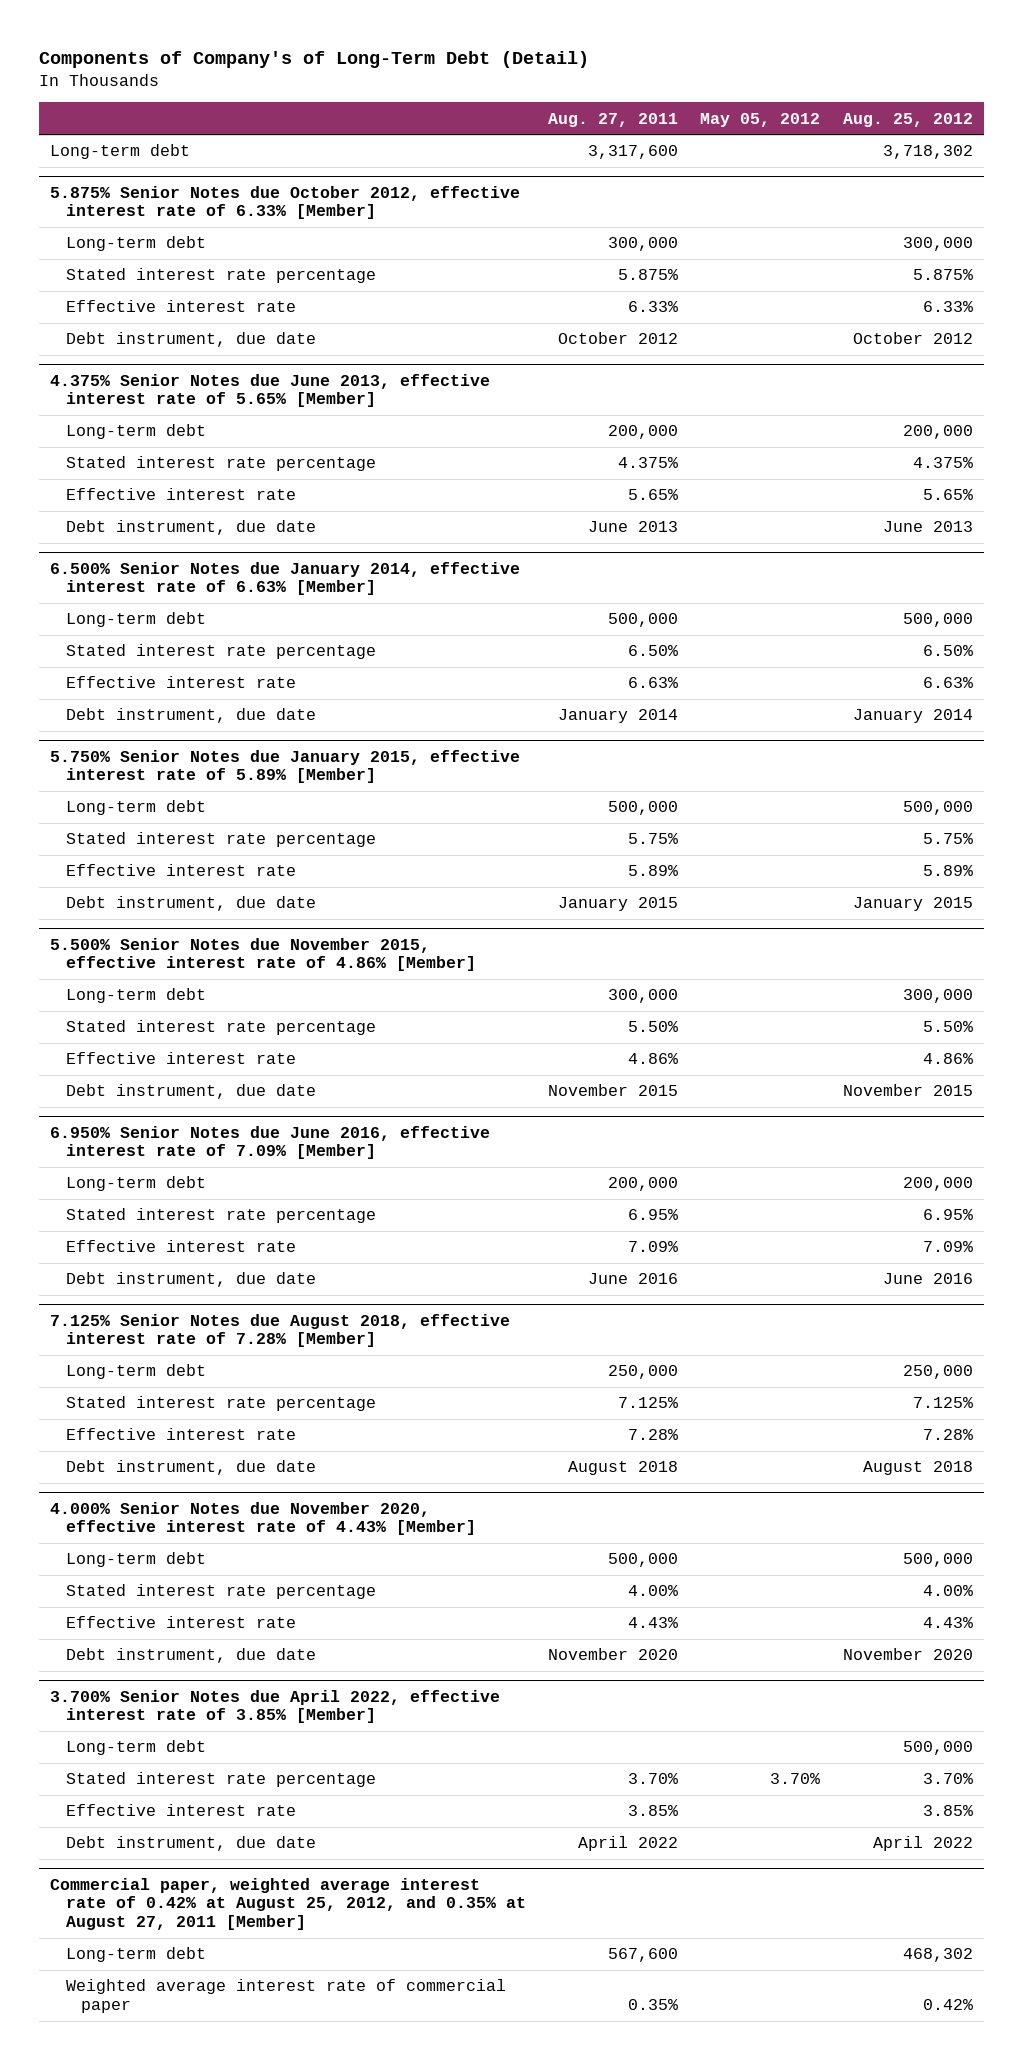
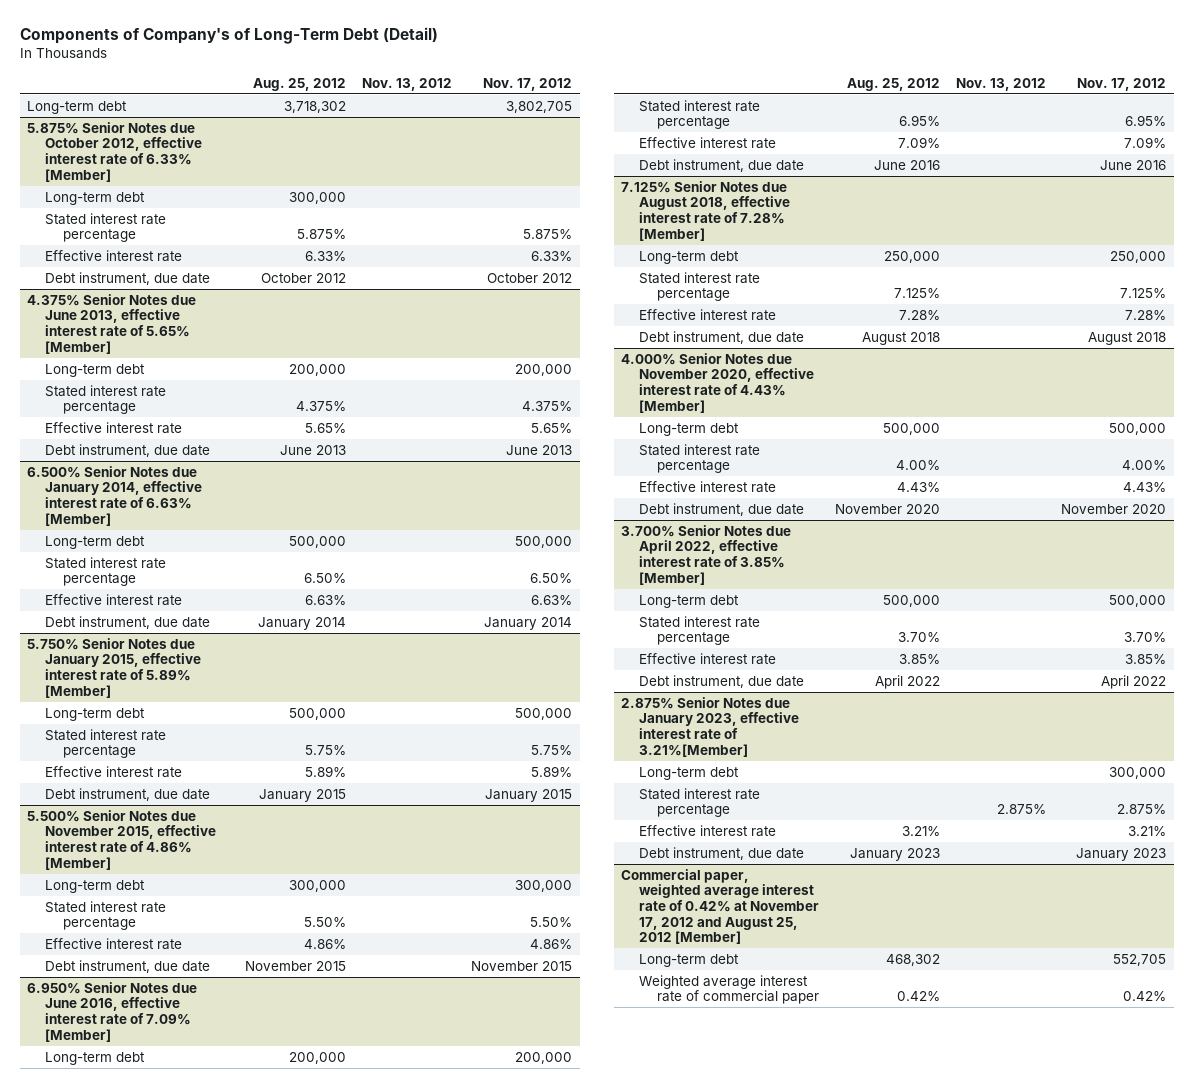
- | Aug. 27, 2011 | May 05, 2012 | Aug. 25, 2012
+ | Aug. 25, 2012 | Nov. 13, 2012 | Nov. 17, 2012
- Commercial paper, weighted average interest rate of 0.42% at August 25, 2012, and 0.35% at August 27, 2011 [Member]
+ 2.875% Senior Notes due January 2023, effective interest rate of 3.21%[Member]
+ Long-term debt | | | 300,000
+ Stated interest rate percentage | | 2.875% | 2.875%
+ Effective interest rate | 3.21% | | 3.21%
+ Debt instrument, due date | January 2023 | | January 2023
+ Commercial paper, weighted average interest rate of 0.42% at November 17, 2012 and August 25, 2012 [Member]

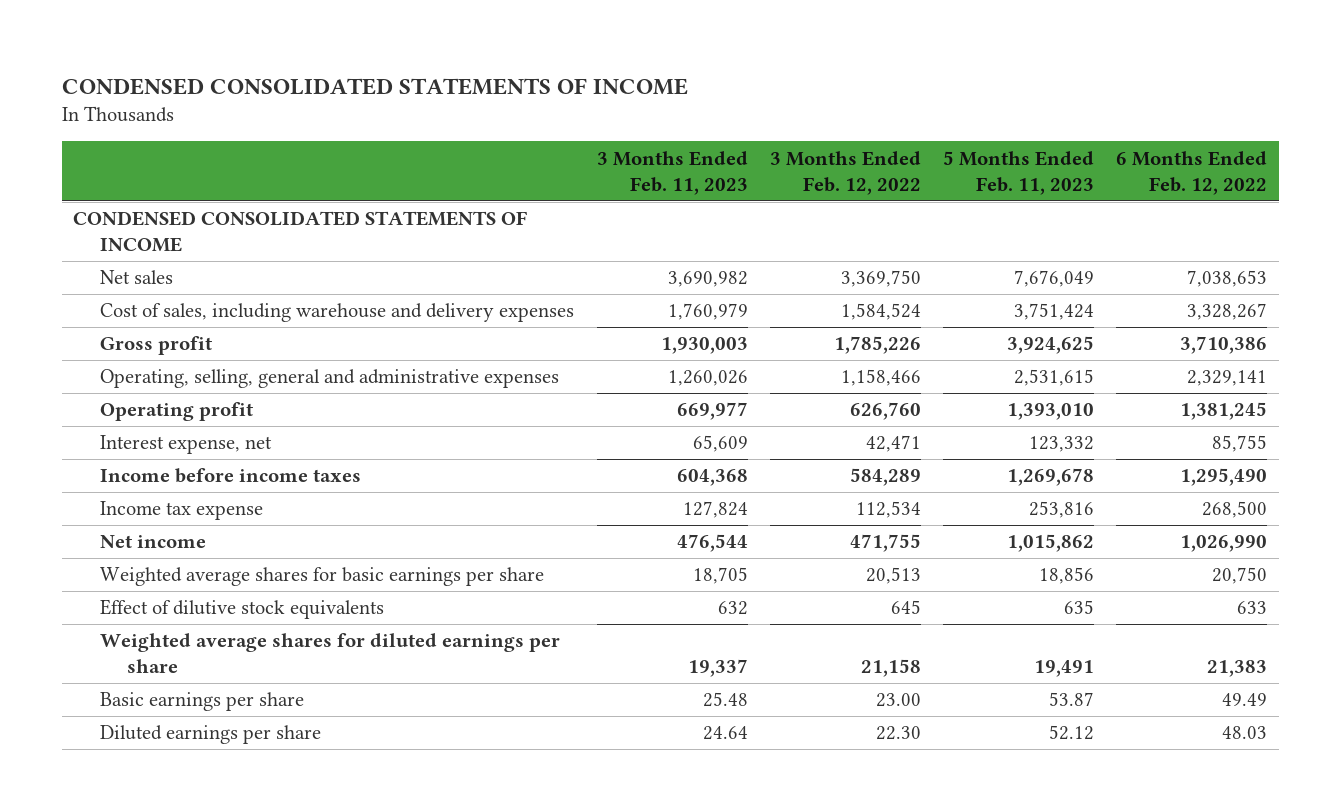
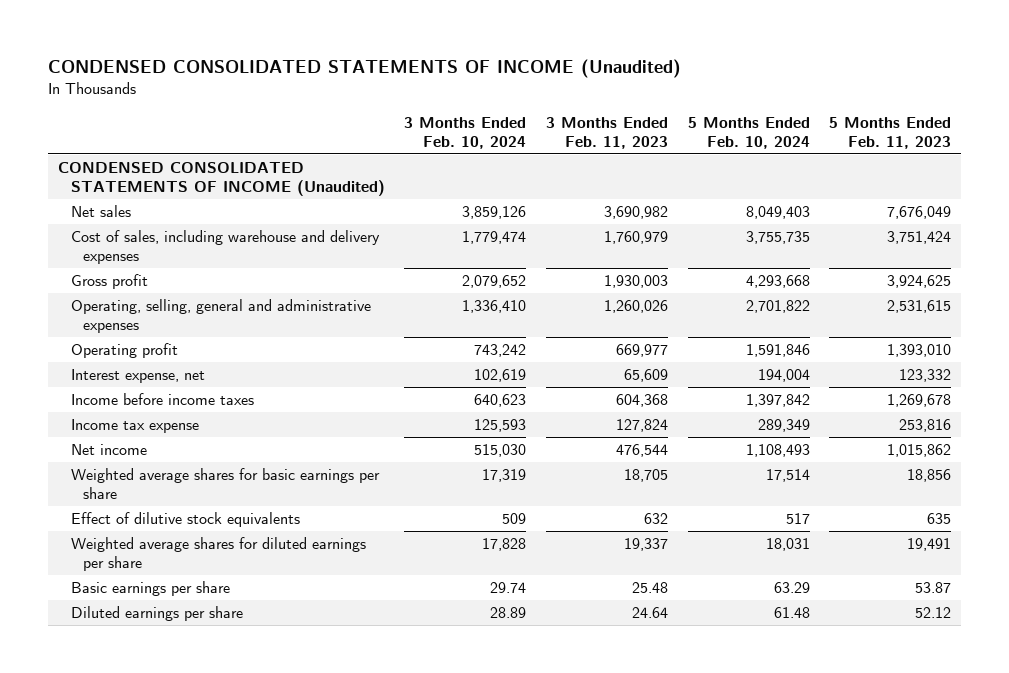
- CONDENSED CONSOLIDATED STATEMENTS OF INCOME
+ CONDENSED CONSOLIDATED STATEMENTS OF INCOME (Unaudited)
- | 3 Months Ended Feb. 11, 2023 | 3 Months Ended Feb. 12, 2022 | 5 Months Ended Feb. 11, 2023 | 6 Months Ended Feb. 12, 2022
+ | 3 Months Ended Feb. 10, 2024 | 3 Months Ended Feb. 11, 2023 | 5 Months Ended Feb. 10, 2024 | 5 Months Ended Feb. 11, 2023
- CONDENSED CONSOLIDATED STATEMENTS OF INCOME
+ CONDENSED CONSOLIDATED STATEMENTS OF INCOME (Unaudited)

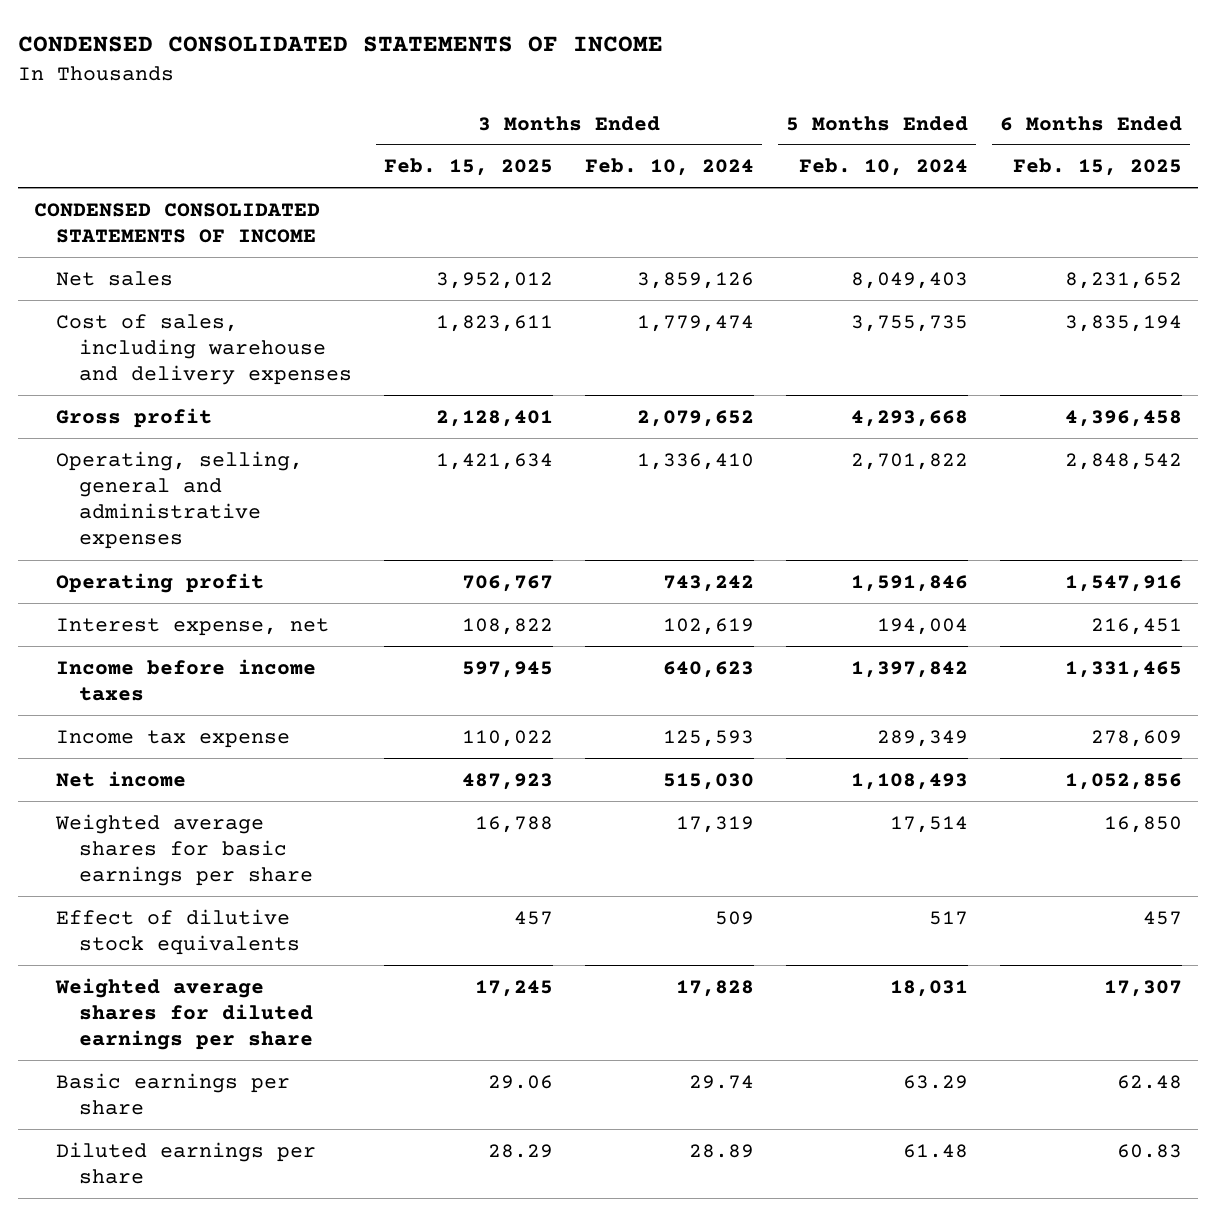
- CONDENSED CONSOLIDATED STATEMENTS OF INCOME (Unaudited)
+ CONDENSED CONSOLIDATED STATEMENTS OF INCOME
- | 3 Months Ended Feb. 10, 2024 | 3 Months Ended Feb. 11, 2023 | 5 Months Ended Feb. 10, 2024 | 5 Months Ended Feb. 11, 2023
+ | 3 Months Ended Feb. 15, 2025 | 3 Months Ended Feb. 10, 2024 | 5 Months Ended Feb. 10, 2024 | 6 Months Ended Feb. 15, 2025
- CONDENSED CONSOLIDATED STATEMENTS OF INCOME (Unaudited)
+ CONDENSED CONSOLIDATED STATEMENTS OF INCOME

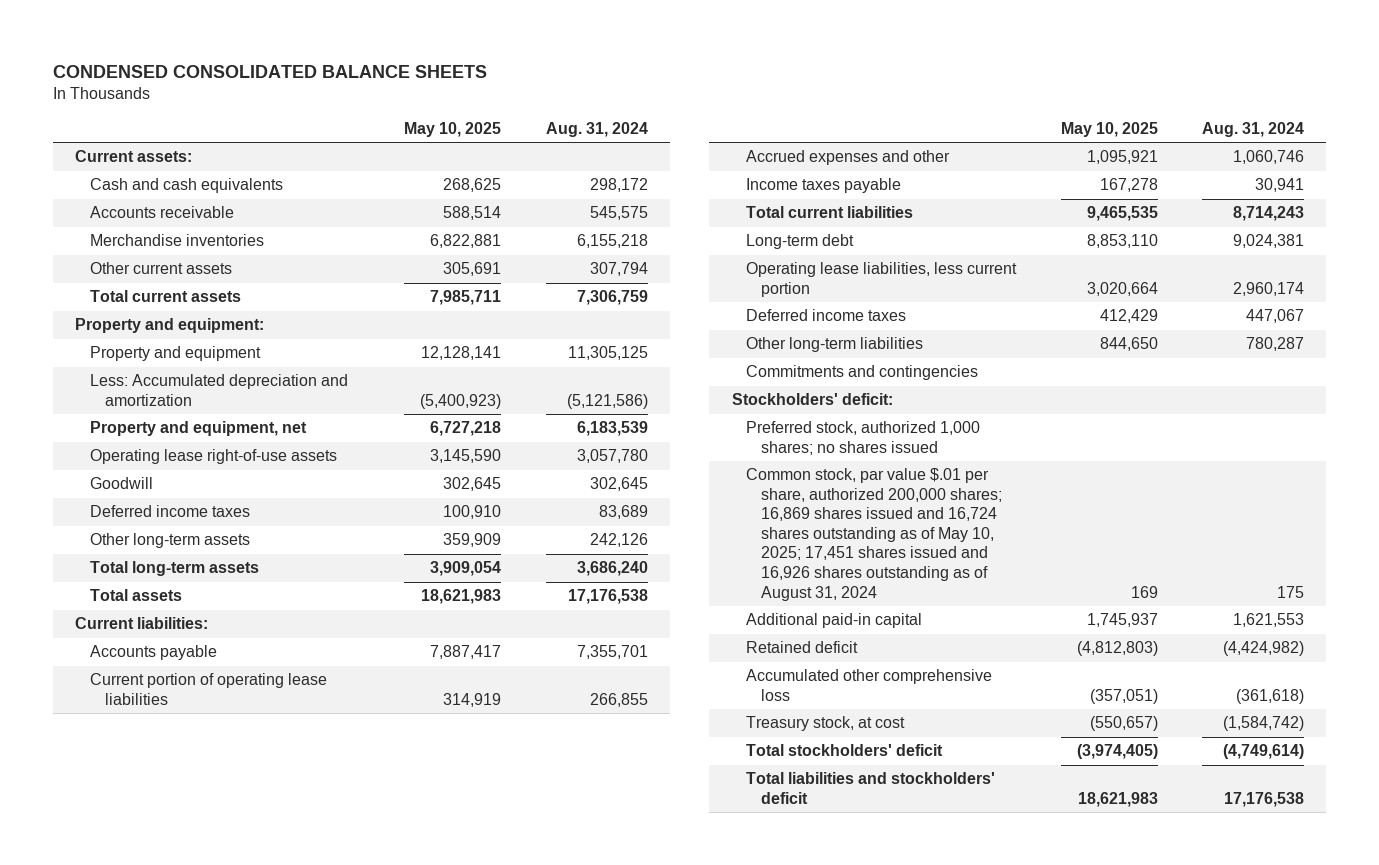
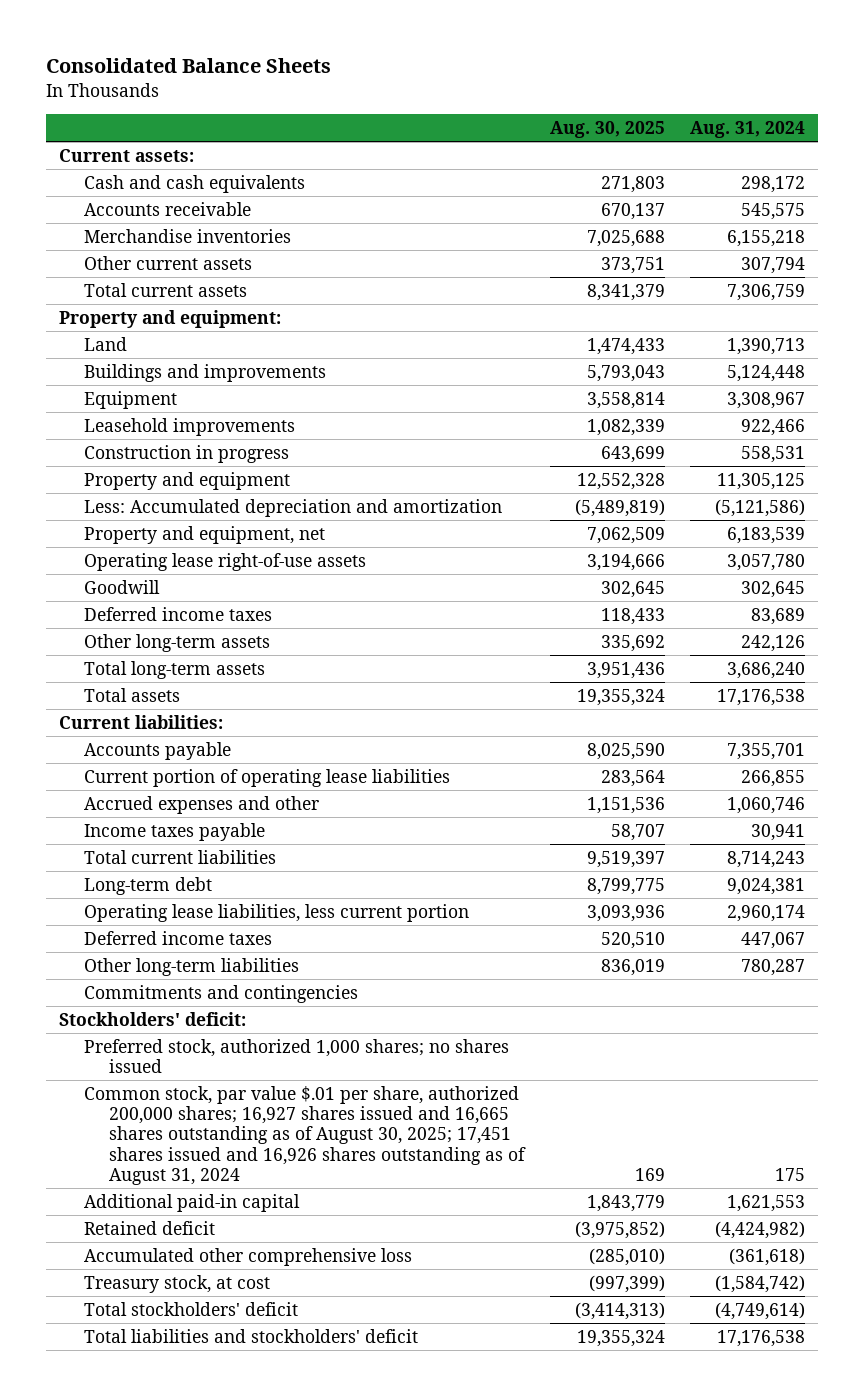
- CONDENSED CONSOLIDATED BALANCE SHEETS
+ Consolidated Balance Sheets
- | May 10, 2025 | Aug. 31, 2024
+ | Aug. 30, 2025 | Aug. 31, 2024
+ Land | 1,474,433 | 1,390,713
+ Buildings and improvements | 5,793,043 | 5,124,448
+ Equipment | 3,558,814 | 3,308,967
+ Leasehold improvements | 1,082,339 | 922,466
+ Construction in progress | 643,699 | 558,531
- Common stock, par value $.01 per share, authorized 200,000 shares; 16,869 shares issued and 16,724 shares outstanding as of May 10, 2025; 17,451 shares issued and 16,926 shares outstanding as of August 31, 2024 | 169 | 175
+ Common stock, par value $.01 per share, authorized 200,000 shares; 16,927 shares issued and 16,665 shares outstanding as of August 30, 2025; 17,451 shares issued and 16,926 shares outstanding as of August 31, 2024 | 169 | 175

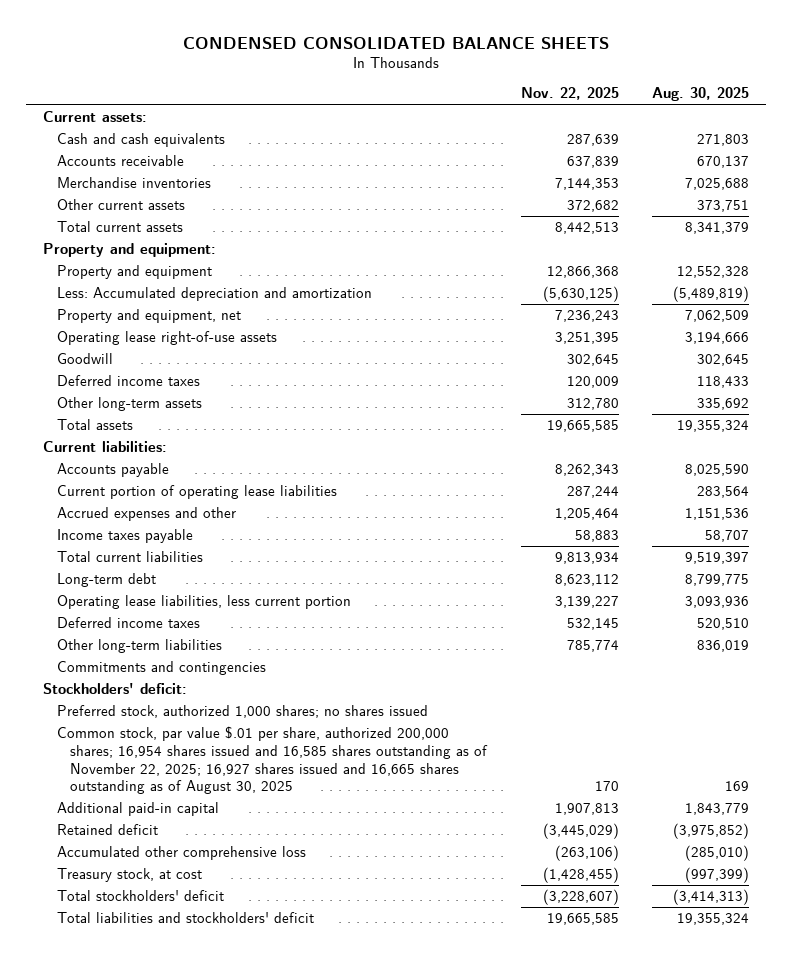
- Consolidated Balance Sheets
+ CONDENSED CONSOLIDATED BALANCE SHEETS
- | Aug. 30, 2025 | Aug. 31, 2024
+ | Nov. 22, 2025 | Aug. 30, 2025
- Land | 1,474,433 | 1,390,713
- Buildings and improvements | 5,793,043 | 5,124,448
- Equipment | 3,558,814 | 3,308,967
- Leasehold improvements | 1,082,339 | 922,466
- Construction in progress | 643,699 | 558,531
- Total long-term assets | 3,951,436 | 3,686,240
- Common stock, par value $.01 per share, authorized 200,000 shares; 16,927 shares issued and 16,665 shares outstanding as of August 30, 2025; 17,451 shares issued and 16,926 shares outstanding as of August 31, 2024 | 169 | 175
+ Common stock, par value $.01 per share, authorized 200,000 shares; 16,954 shares issued and 16,585 shares outstanding as of November 22, 2025; 16,927 shares issued and 16,665 shares outstanding as of August 30, 2025 | 170 | 169

